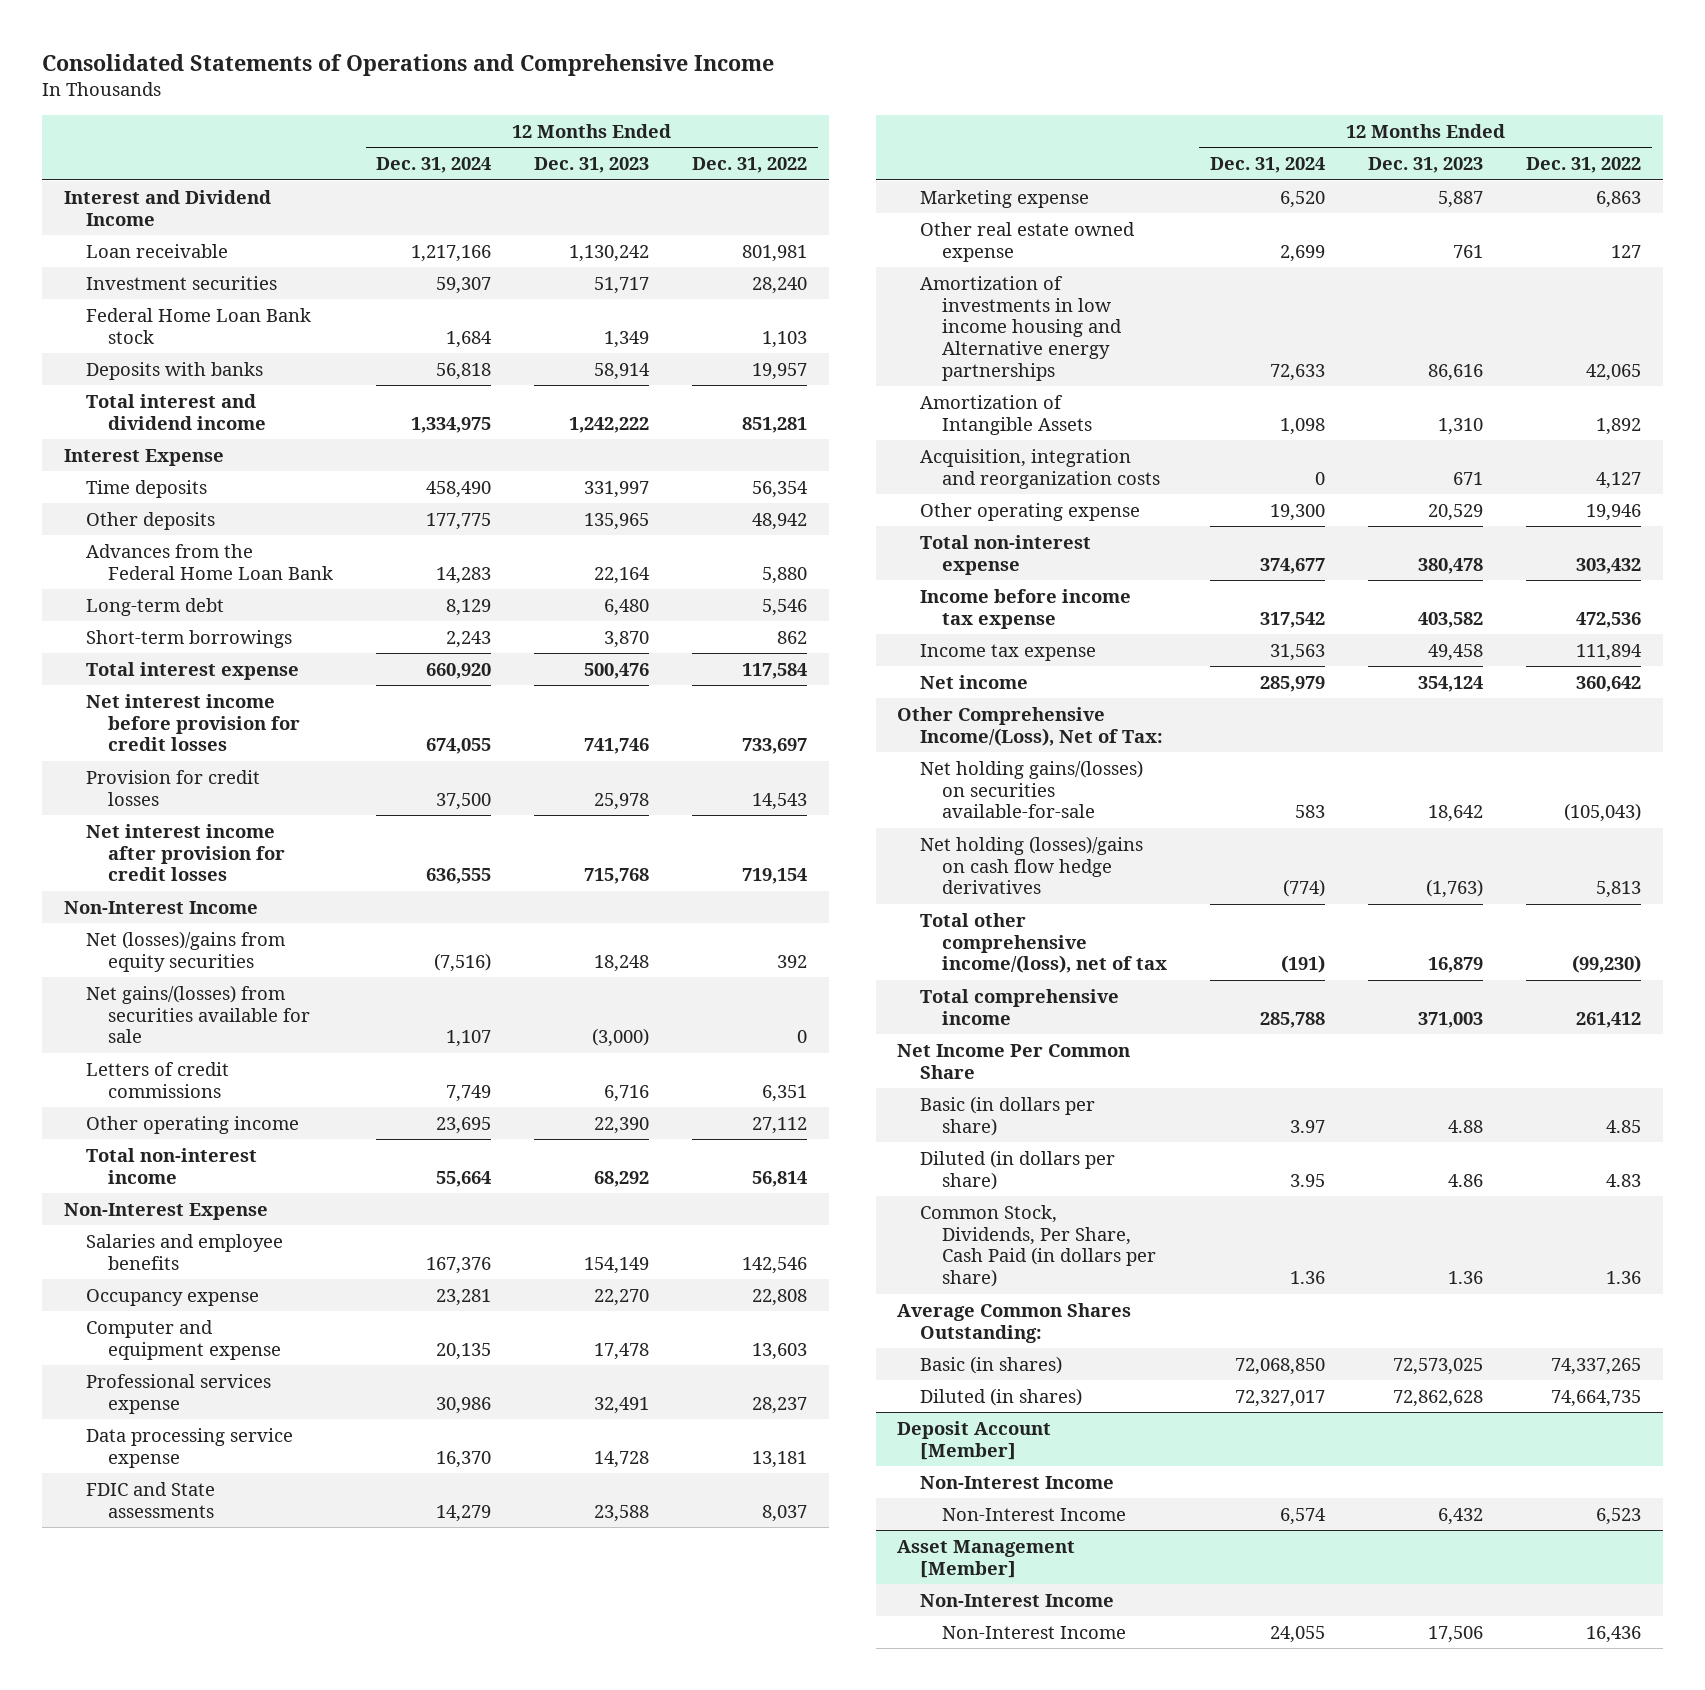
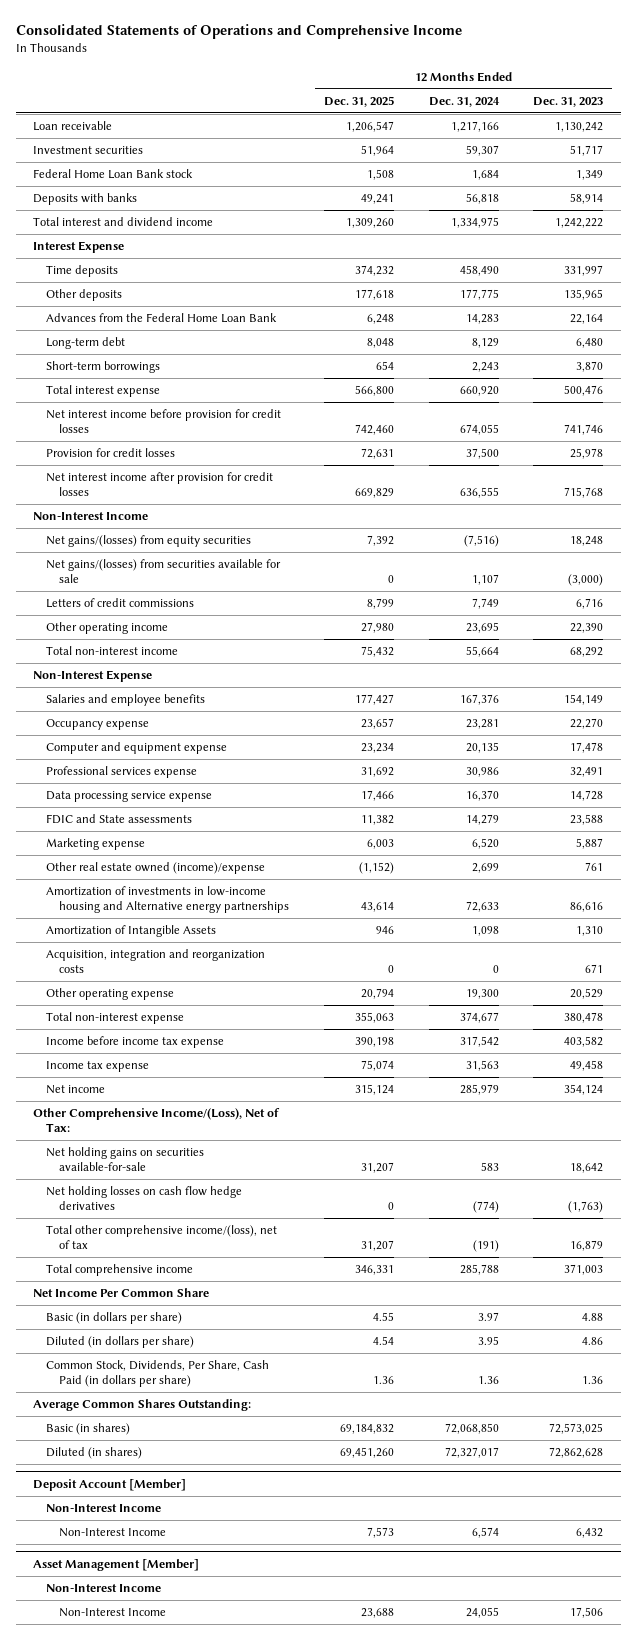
- | 12 Months Ended Dec. 31, 2024 | 12 Months Ended Dec. 31, 2023 | 12 Months Ended Dec. 31, 2022
+ | 12 Months Ended Dec. 31, 2025 | 12 Months Ended Dec. 31, 2024 | 12 Months Ended Dec. 31, 2023
- Interest and Dividend Income
- Net (losses)/gains from equity securities | (7,516) | 18,248 | 392
+ Net gains/(losses) from equity securities | 7,392 | (7,516) | 18,248
- Other real estate owned expense | 2,699 | 761 | 127
- Amortization of investments in low income housing and Alternative energy partnerships | 72,633 | 86,616 | 42,065
+ Other real estate owned (income)/expense | (1,152) | 2,699 | 761
+ Amortization of investments in low-income housing and Alternative energy partnerships | 43,614 | 72,633 | 86,616
- Net holding gains/(losses) on securities available-for-sale | 583 | 18,642 | (105,043)
- Net holding (losses)/gains on cash flow hedge derivatives | (774) | (1,763) | 5,813
+ Net holding gains on securities available-for-sale | 31,207 | 583 | 18,642
+ Net holding losses on cash flow hedge derivatives | 0 | (774) | (1,763)

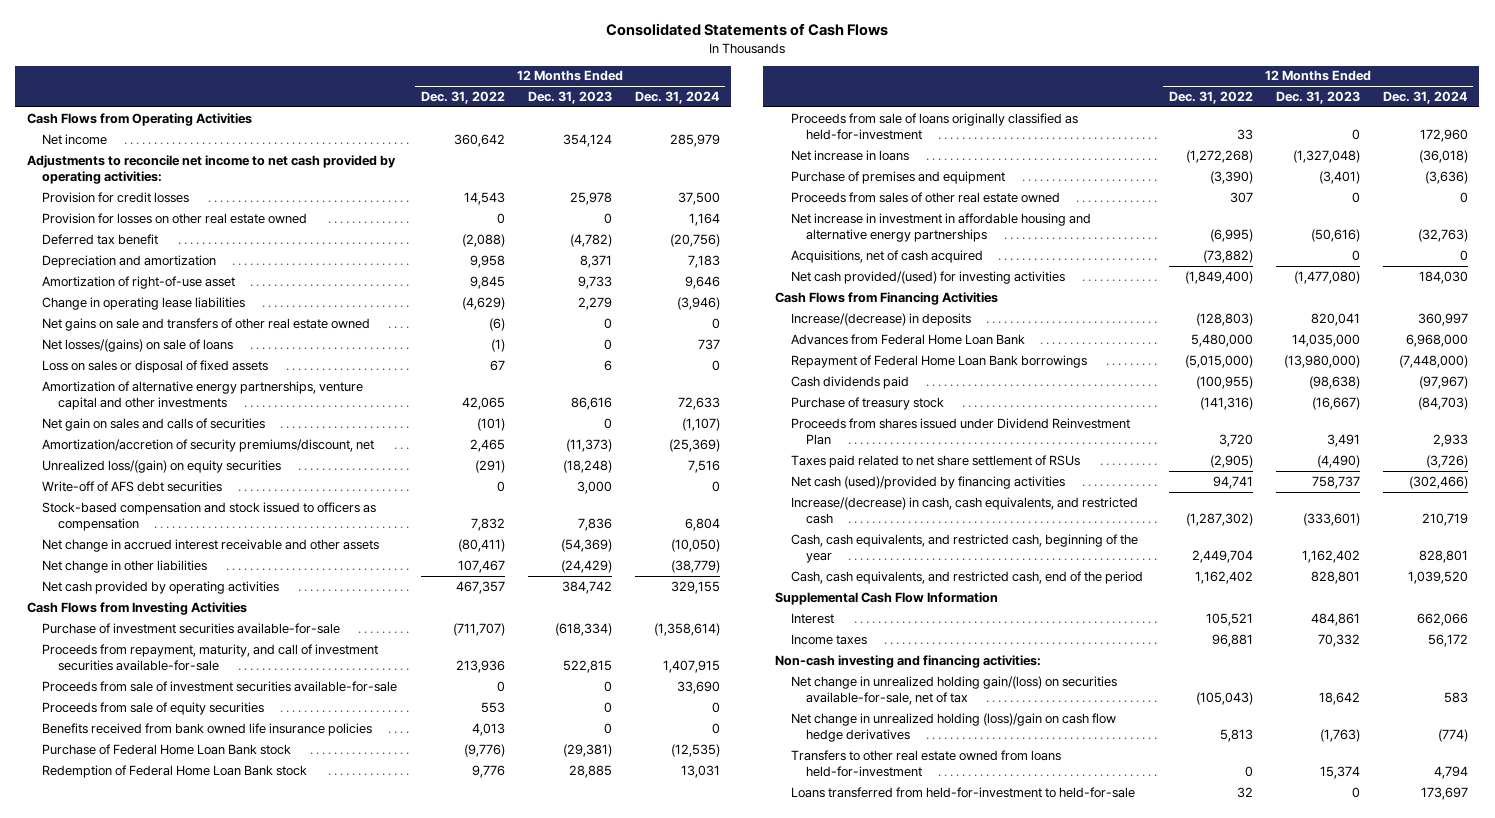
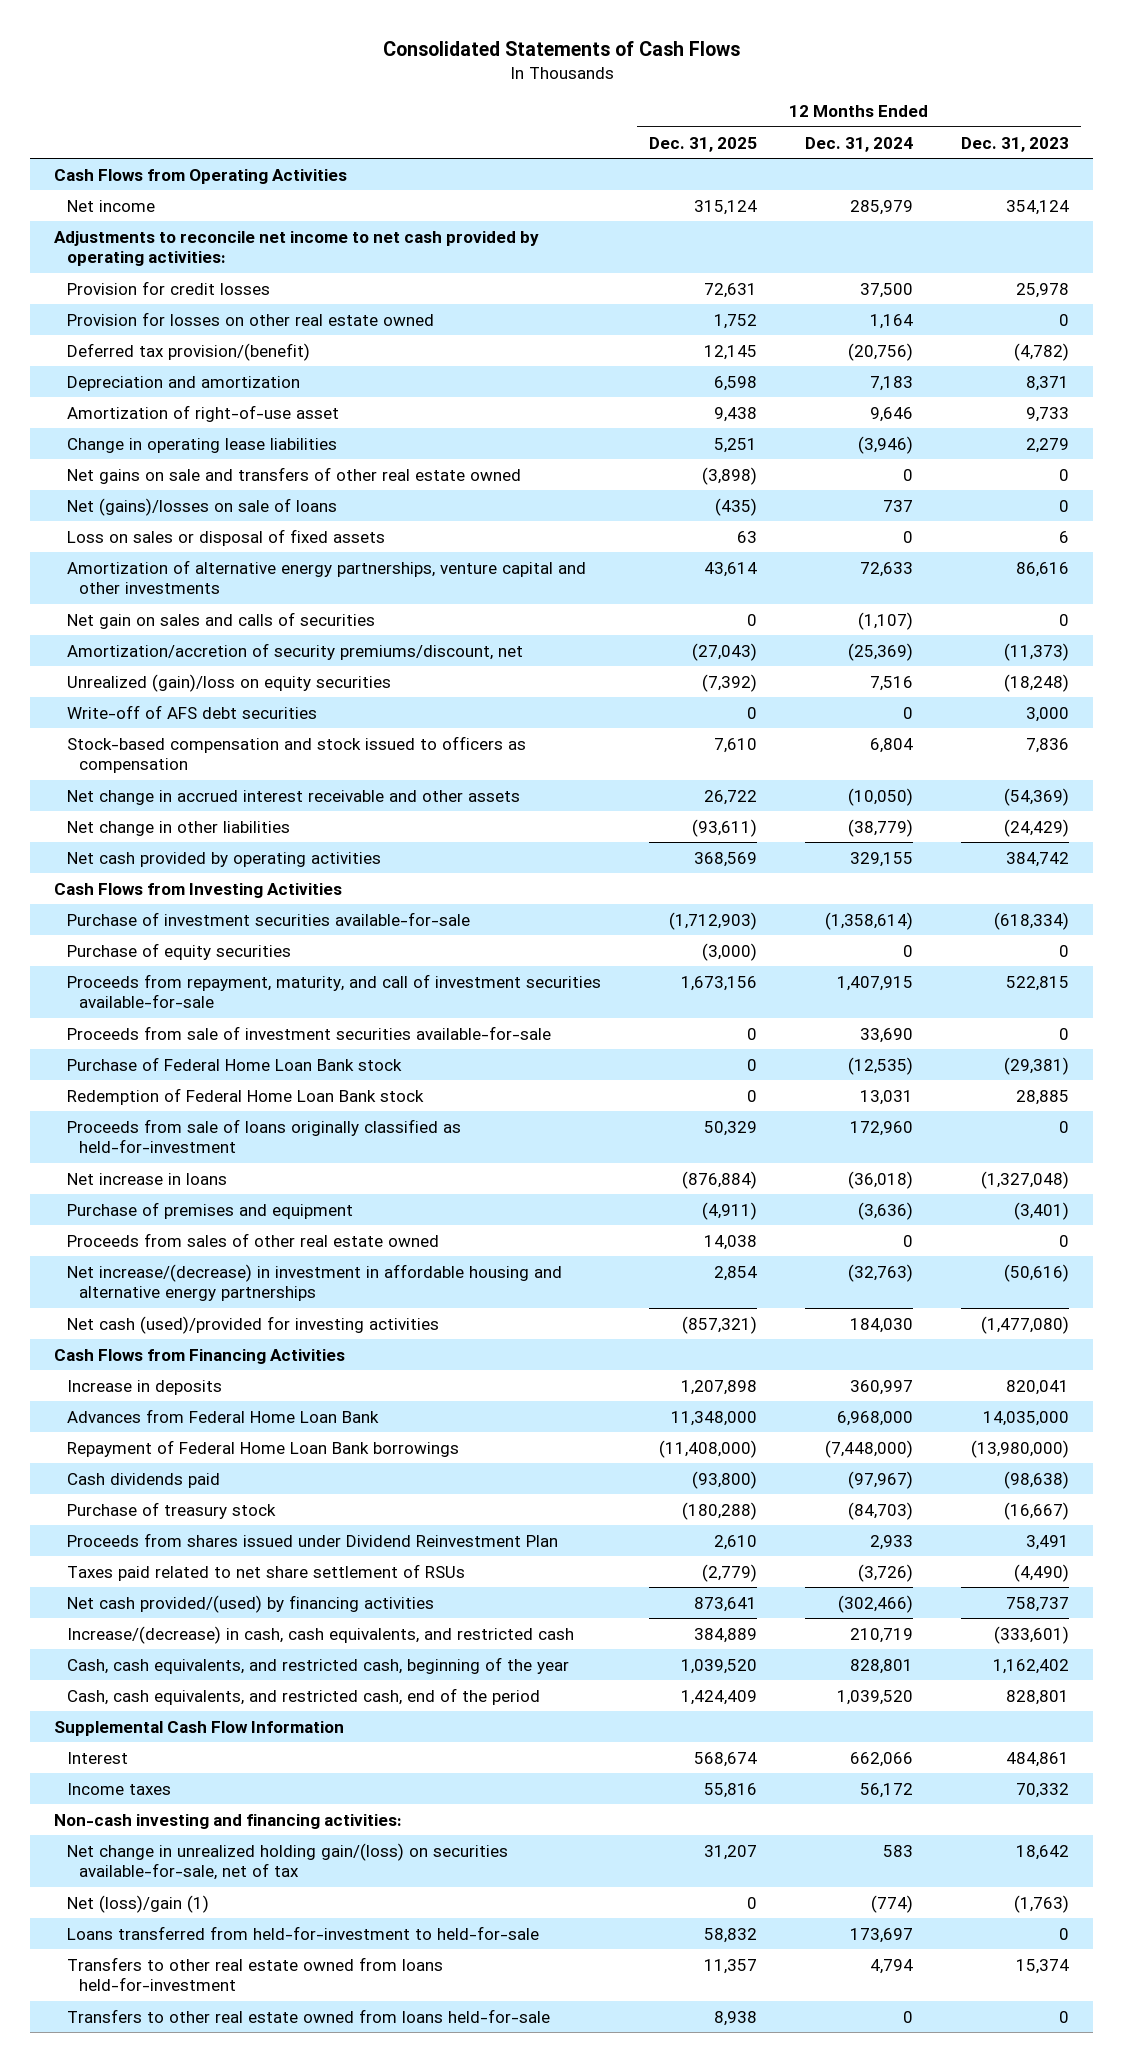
- | 12 Months Ended Dec. 31, 2022 | 12 Months Ended Dec. 31, 2023 | 12 Months Ended Dec. 31, 2024
+ | 12 Months Ended Dec. 31, 2025 | 12 Months Ended Dec. 31, 2024 | 12 Months Ended Dec. 31, 2023
- Deferred tax benefit | (2,088) | (4,782) | (20,756)
+ Deferred tax provision/(benefit) | 12,145 | (20,756) | (4,782)
- Net losses/(gains) on sale of loans | (1) | 0 | 737
+ Net (gains)/losses on sale of loans | (435) | 737 | 0
- Unrealized loss/(gain) on equity securities | (291) | (18,248) | 7,516
+ Unrealized (gain)/loss on equity securities | (7,392) | 7,516 | (18,248)
+ Purchase of equity securities | (3,000) | 0 | 0
- Proceeds from sale of equity securities | 553 | 0 | 0
- Benefits received from bank owned life insurance policies | 4,013 | 0 | 0
- Net increase in investment in affordable housing and alternative energy partnerships | (6,995) | (50,616) | (32,763)
- Acquisitions, net of cash acquired | (73,882) | 0 | 0
- Net cash provided/(used) for investing activities | (1,849,400) | (1,477,080) | 184,030
+ Net increase/(decrease) in investment in affordable housing and alternative energy partnerships | 2,854 | (32,763) | (50,616)
+ Net cash (used)/provided for investing activities | (857,321) | 184,030 | (1,477,080)
- Increase/(decrease) in deposits | (128,803) | 820,041 | 360,997
+ Increase in deposits | 1,207,898 | 360,997 | 820,041
- Net cash (used)/provided by financing activities | 94,741 | 758,737 | (302,466)
+ Net cash provided/(used) by financing activities | 873,641 | (302,466) | 758,737
- Net change in unrealized holding (loss)/gain on cash flow hedge derivatives | 5,813 | (1,763) | (774)
+ Net (loss)/gain (1) | 0 | (774) | (1,763)
moved down: Transfers to other real estate owned from loans held-for-investment | 11,357 | 4,794 | 15,374
+ Transfers to other real estate owned from loans held-for-sale | 8,938 | 0 | 0

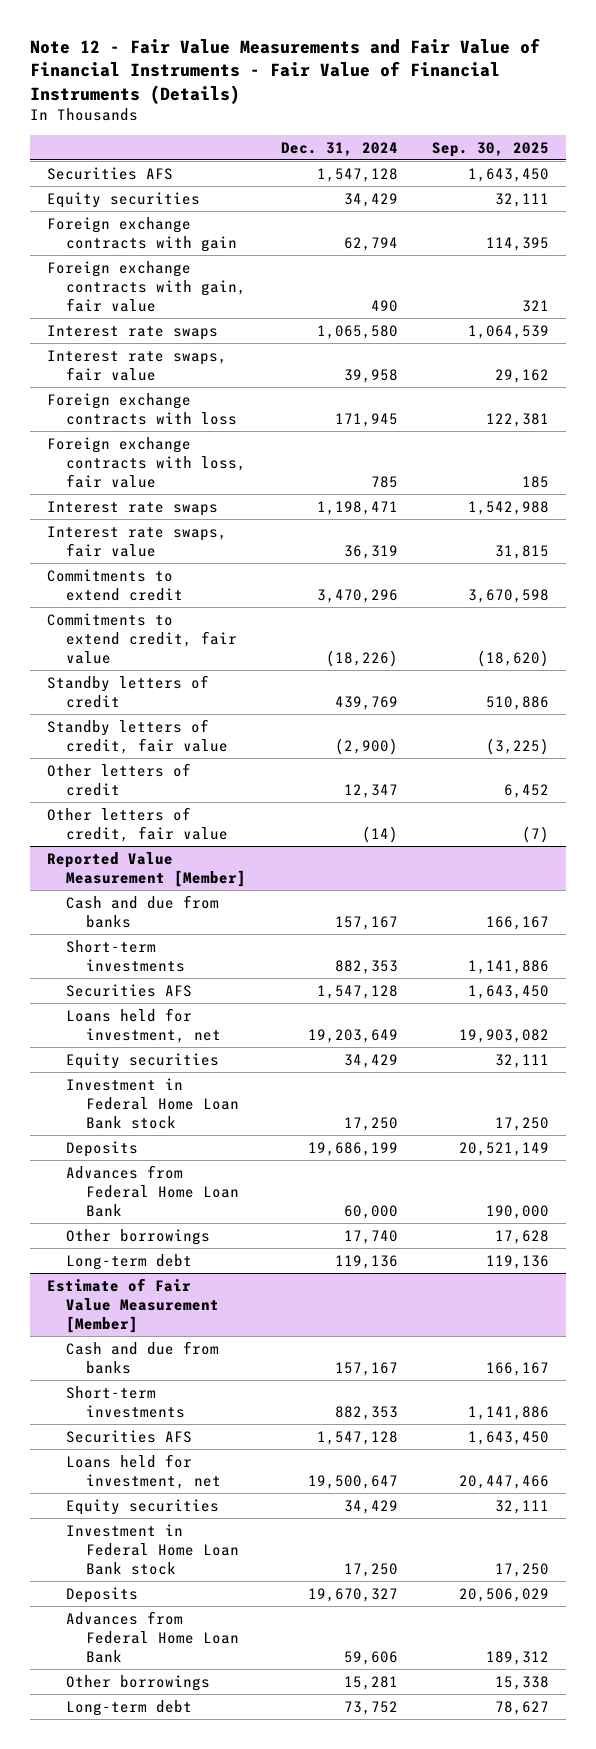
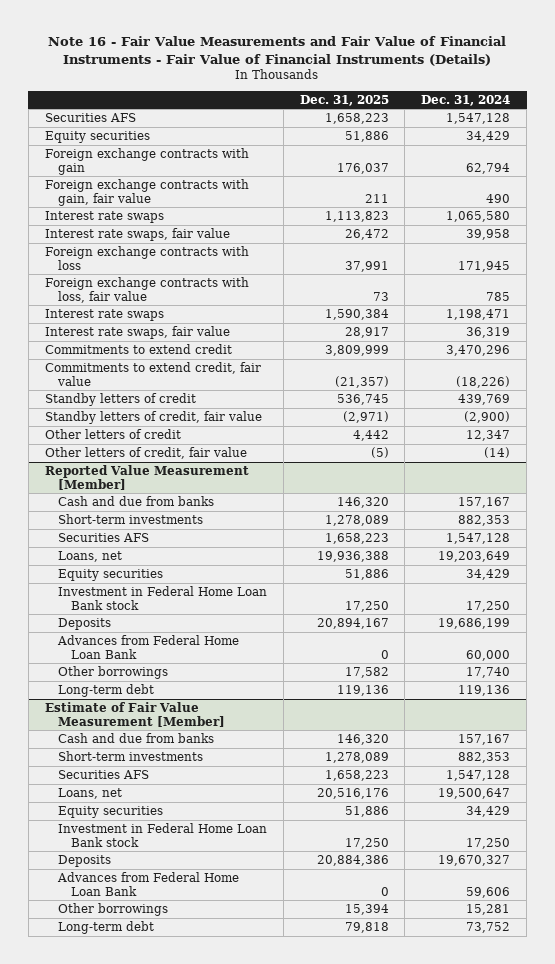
- Note 12 - Fair Value Measurements and Fair Value of Financial Instruments - Fair Value of Financial Instruments (Details)
+ Note 16 - Fair Value Measurements and Fair Value of Financial Instruments - Fair Value of Financial Instruments (Details)
- | Dec. 31, 2024 | Sep. 30, 2025
+ | Dec. 31, 2025 | Dec. 31, 2024
@ Reported Value Measurement [Member]
- Loans held for investment, net | 19,203,649 | 19,903,082
+ Loans, net | 19,936,388 | 19,203,649
@ Estimate of Fair Value Measurement [Member]
- Loans held for investment, net | 19,500,647 | 20,447,466
+ Loans, net | 20,516,176 | 19,500,647

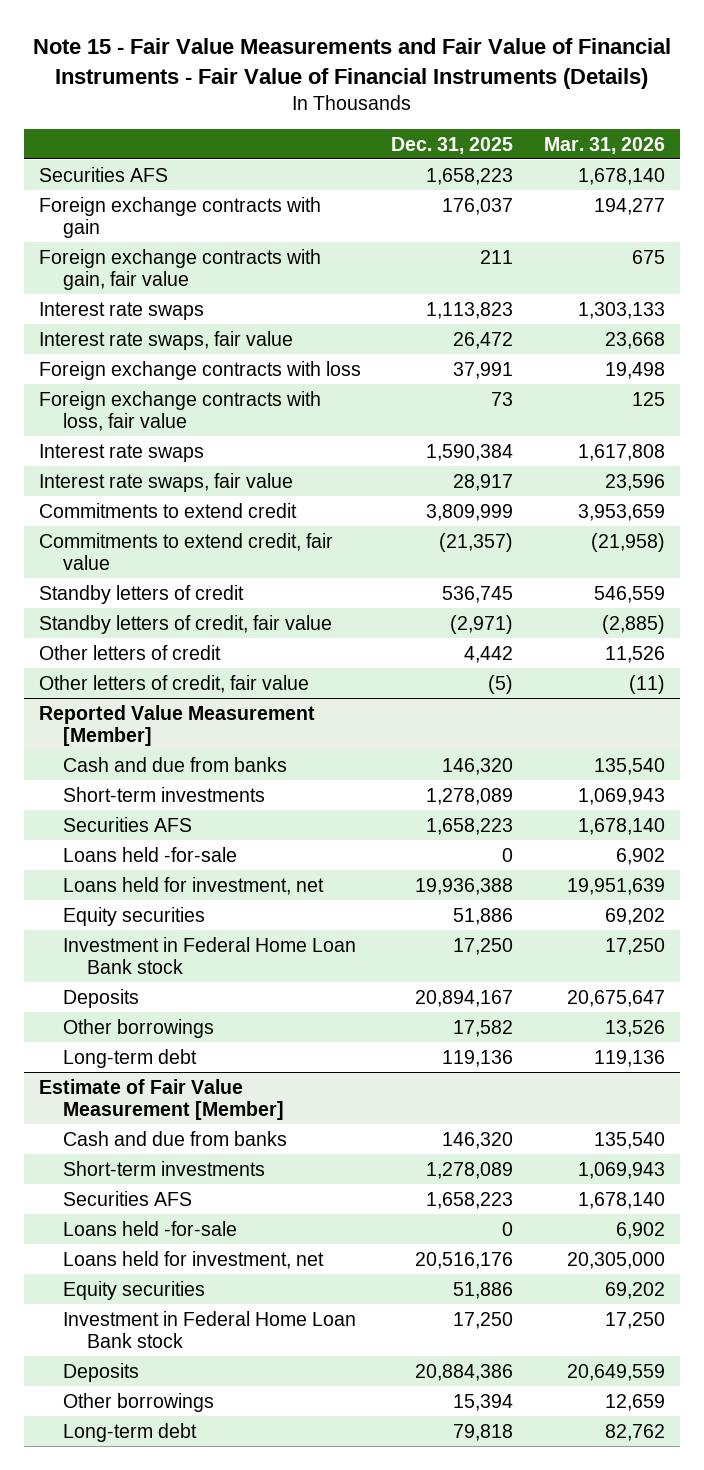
- Note 16 - Fair Value Measurements and Fair Value of Financial Instruments - Fair Value of Financial Instruments (Details)
+ Note 15 - Fair Value Measurements and Fair Value of Financial Instruments - Fair Value of Financial Instruments (Details)
- | Dec. 31, 2025 | Dec. 31, 2024
+ | Dec. 31, 2025 | Mar. 31, 2026
- Equity securities | 51,886 | 34,429
@ Reported Value Measurement [Member]
- Loans, net | 19,936,388 | 19,203,649
+ Loans held -for-sale | 0 | 6,902
+ Loans held for investment, net | 19,936,388 | 19,951,639
- Advances from Federal Home Loan Bank | 0 | 60,000
@ Estimate of Fair Value Measurement [Member]
- Loans, net | 20,516,176 | 19,500,647
+ Loans held -for-sale | 0 | 6,902
+ Loans held for investment, net | 20,516,176 | 20,305,000
- Advances from Federal Home Loan Bank | 0 | 59,606

